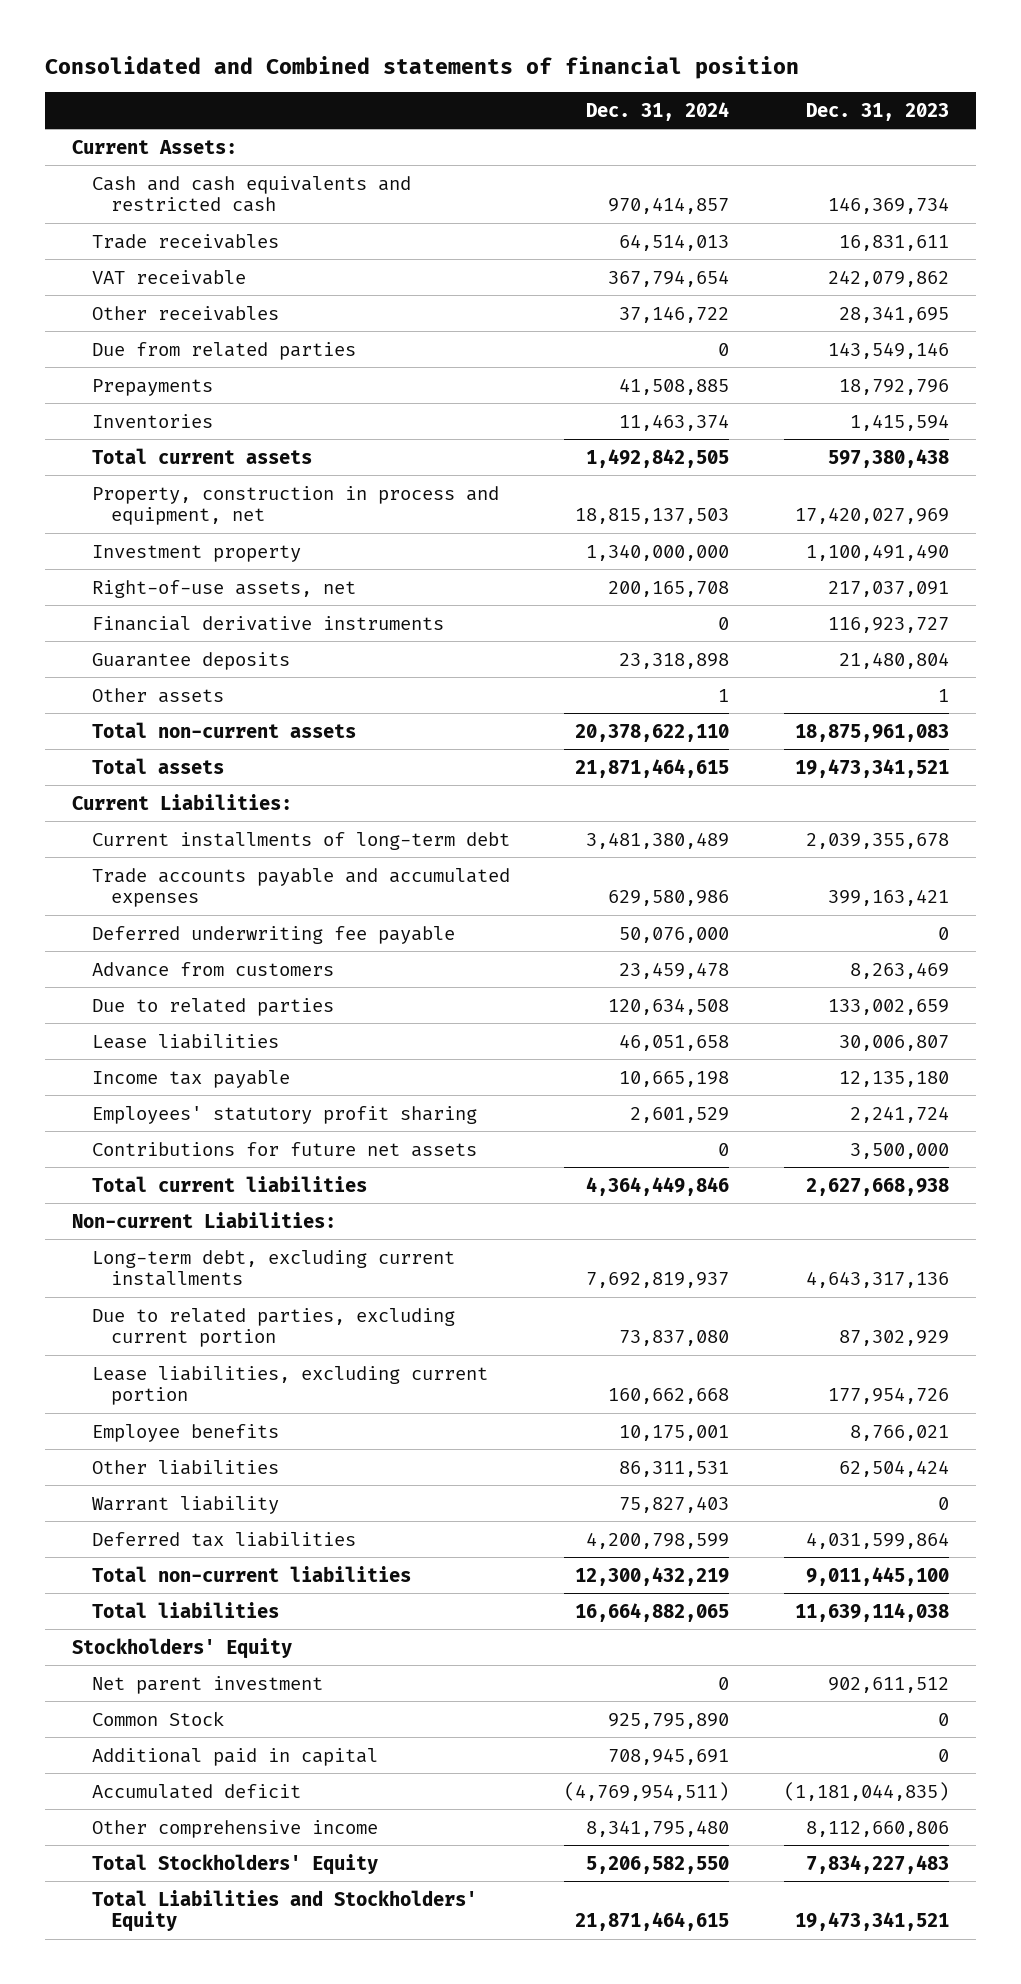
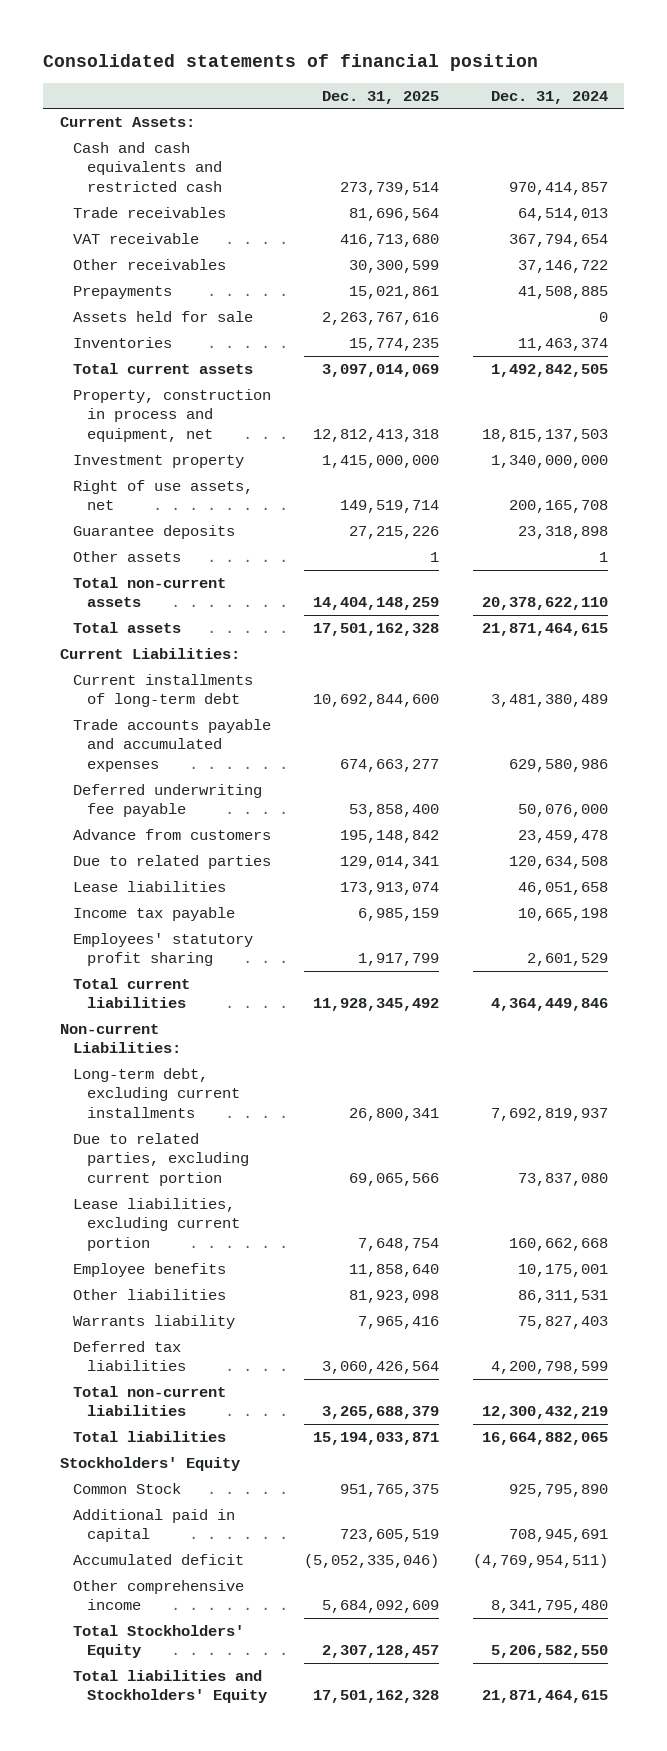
- Consolidated and Combined statements of financial position
+ Consolidated statements of financial position
- | Dec. 31, 2024 | Dec. 31, 2023
+ | Dec. 31, 2025 | Dec. 31, 2024
- Due from related parties | 0 | 143,549,146
+ Assets held for sale | 2,263,767,616 | 0
- Right-of-use assets, net | 200,165,708 | 217,037,091
- Financial derivative instruments | 0 | 116,923,727
+ Right of use assets, net | 149,519,714 | 200,165,708
- Contributions for future net assets | 0 | 3,500,000
- Warrant liability | 75,827,403 | 0
+ Warrants liability | 7,965,416 | 75,827,403
- Net parent investment | 0 | 902,611,512
- Total Liabilities and Stockholders' Equity | 21,871,464,615 | 19,473,341,521
+ Total liabilities and Stockholders' Equity | 17,501,162,328 | 21,871,464,615

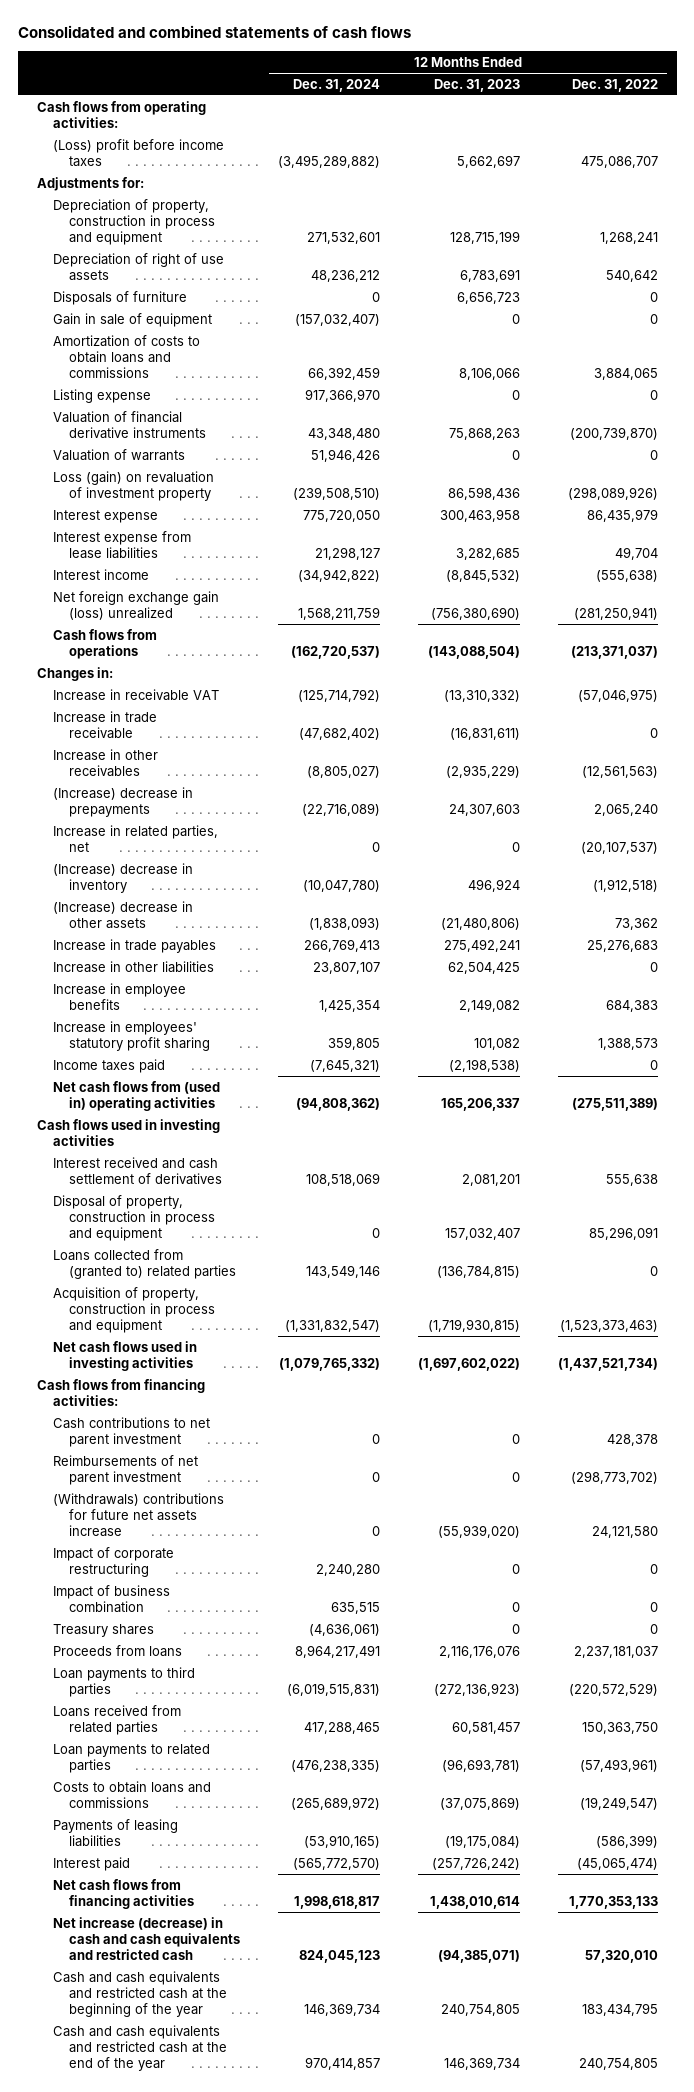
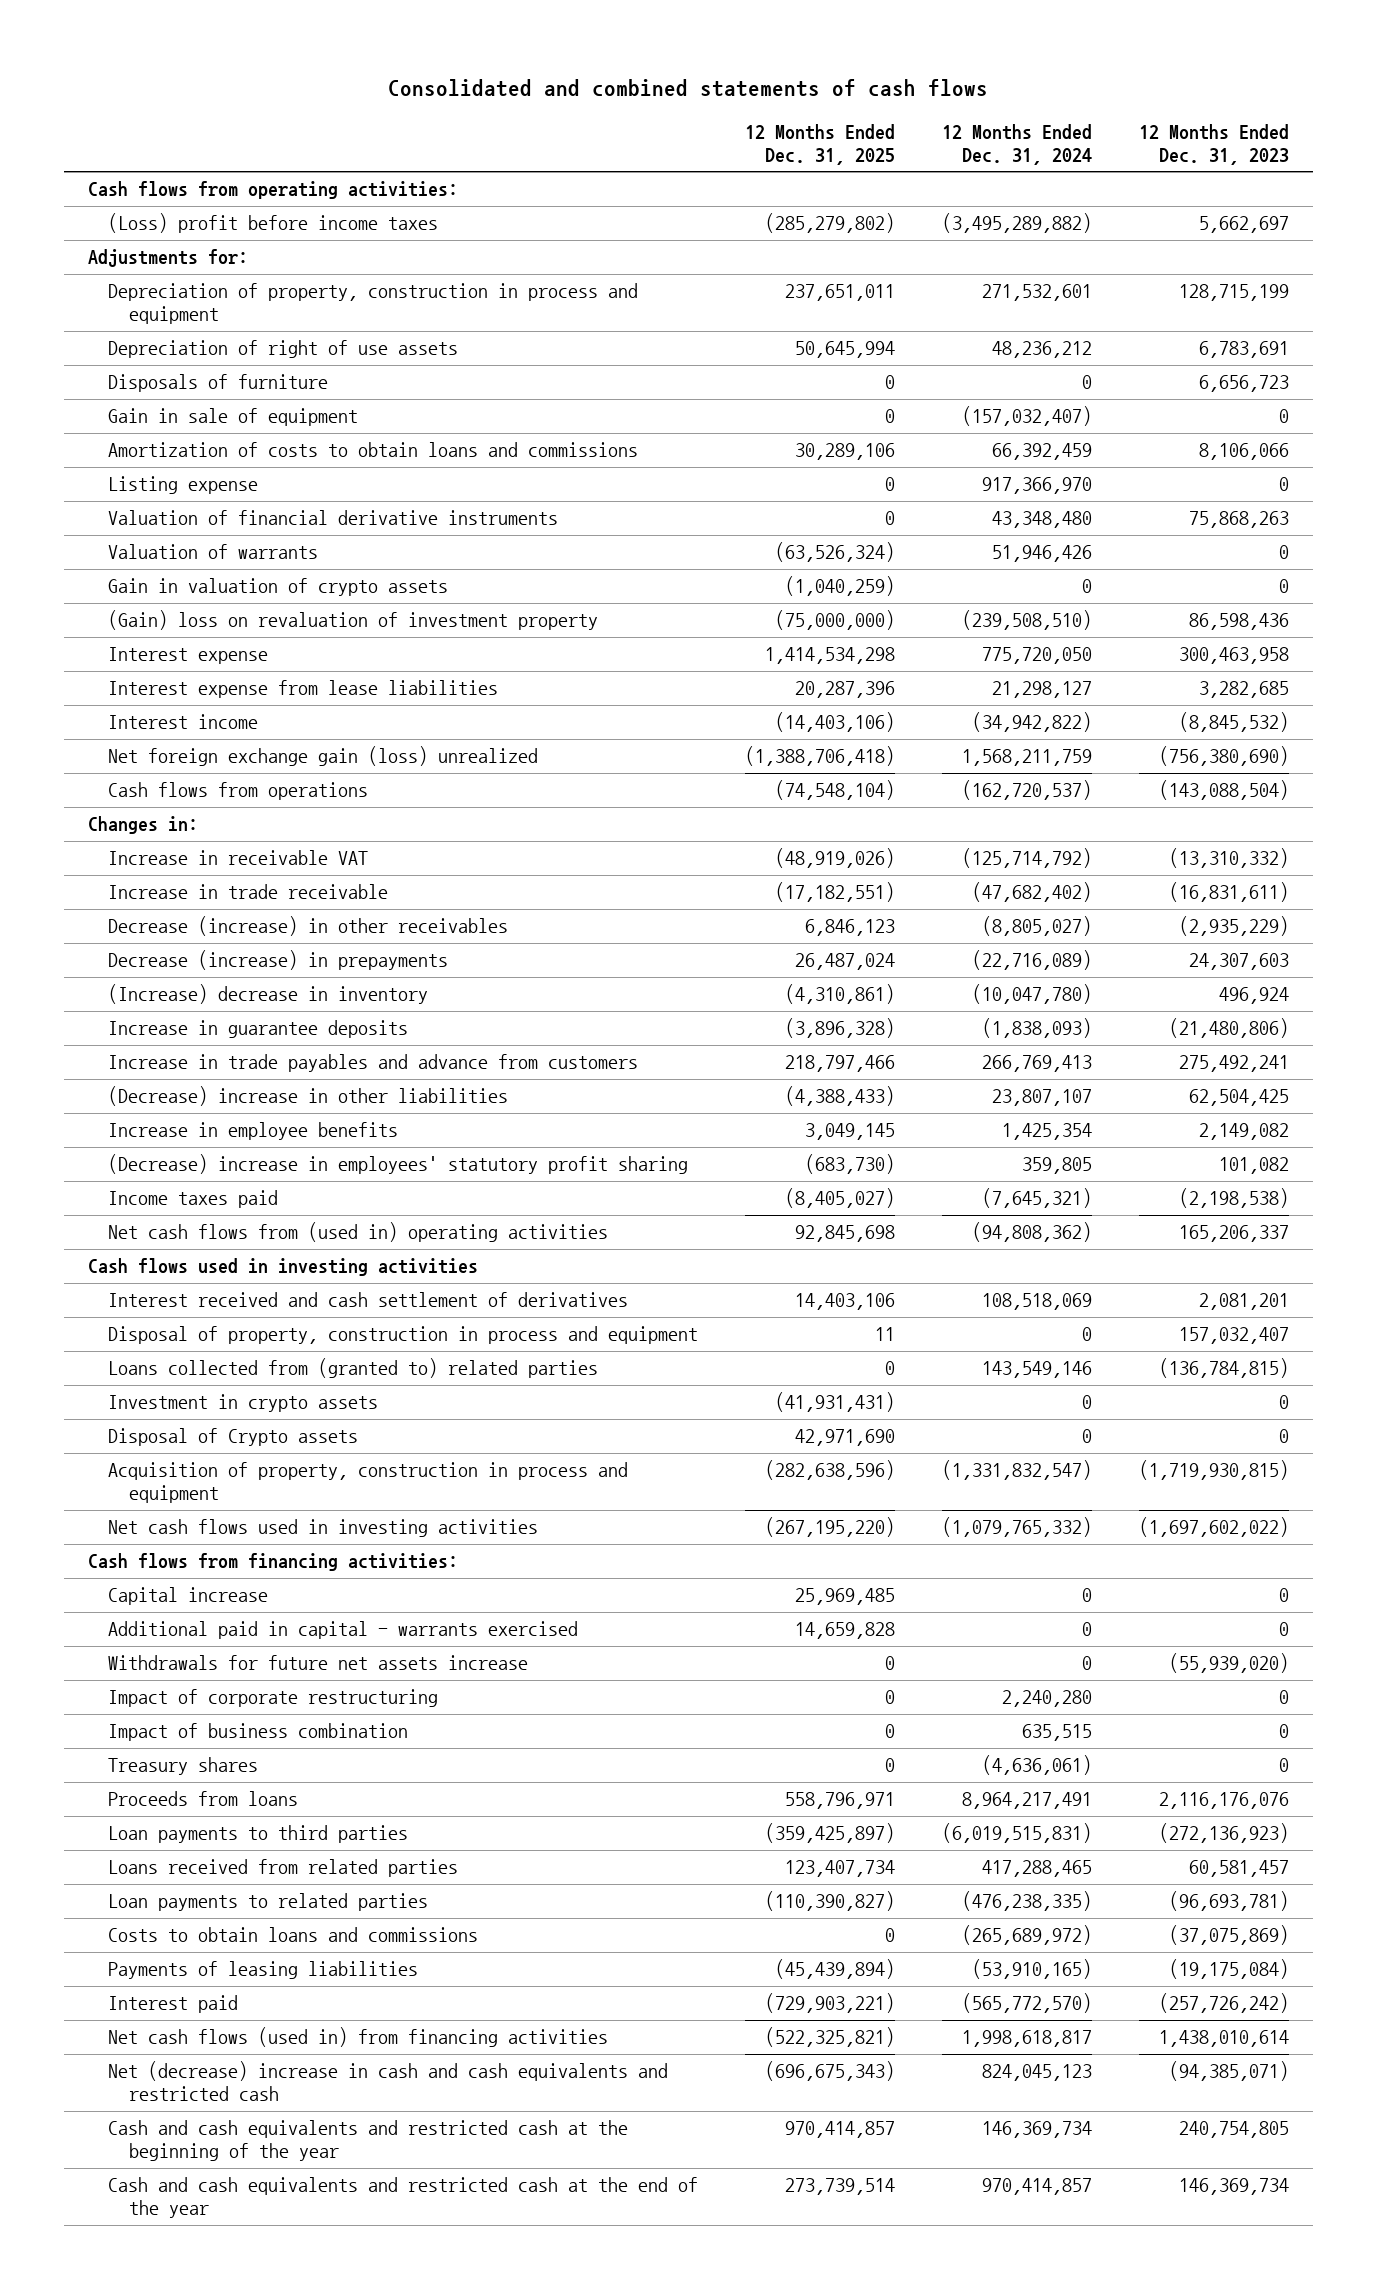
- | 12 Months Ended Dec. 31, 2024 | 12 Months Ended Dec. 31, 2023 | 12 Months Ended Dec. 31, 2022
+ | 12 Months Ended Dec. 31, 2025 | 12 Months Ended Dec. 31, 2024 | 12 Months Ended Dec. 31, 2023
- Loss (gain) on revaluation of investment property | (239,508,510) | 86,598,436 | (298,089,926)
+ Gain in valuation of crypto assets | (1,040,259) | 0 | 0
+ (Gain) loss on revaluation of investment property | (75,000,000) | (239,508,510) | 86,598,436
- Increase in other receivables | (8,805,027) | (2,935,229) | (12,561,563)
- (Increase) decrease in prepayments | (22,716,089) | 24,307,603 | 2,065,240
- Increase in related parties, net | 0 | 0 | (20,107,537)
+ Decrease (increase) in other receivables | 6,846,123 | (8,805,027) | (2,935,229)
+ Decrease (increase) in prepayments | 26,487,024 | (22,716,089) | 24,307,603
- (Increase) decrease in other assets | (1,838,093) | (21,480,806) | 73,362
- Increase in trade payables | 266,769,413 | 275,492,241 | 25,276,683
- Increase in other liabilities | 23,807,107 | 62,504,425 | 0
+ Increase in guarantee deposits | (3,896,328) | (1,838,093) | (21,480,806)
+ Increase in trade payables and advance from customers | 218,797,466 | 266,769,413 | 275,492,241
+ (Decrease) increase in other liabilities | (4,388,433) | 23,807,107 | 62,504,425
- Increase in employees' statutory profit sharing | 359,805 | 101,082 | 1,388,573
+ (Decrease) increase in employees' statutory profit sharing | (683,730) | 359,805 | 101,082
+ Investment in crypto assets | (41,931,431) | 0 | 0
+ Disposal of Crypto assets | 42,971,690 | 0 | 0
- Cash contributions to net parent investment | 0 | 0 | 428,378
- Reimbursements of net parent investment | 0 | 0 | (298,773,702)
- (Withdrawals) contributions for future net assets increase | 0 | (55,939,020) | 24,121,580
+ Capital increase | 25,969,485 | 0 | 0
+ Additional paid in capital - warrants exercised | 14,659,828 | 0 | 0
+ Withdrawals for future net assets increase | 0 | 0 | (55,939,020)
- Net cash flows from financing activities | 1,998,618,817 | 1,438,010,614 | 1,770,353,133
- Net increase (decrease) in cash and cash equivalents and restricted cash | 824,045,123 | (94,385,071) | 57,320,010
+ Net cash flows (used in) from financing activities | (522,325,821) | 1,998,618,817 | 1,438,010,614
+ Net (decrease) increase in cash and cash equivalents and restricted cash | (696,675,343) | 824,045,123 | (94,385,071)

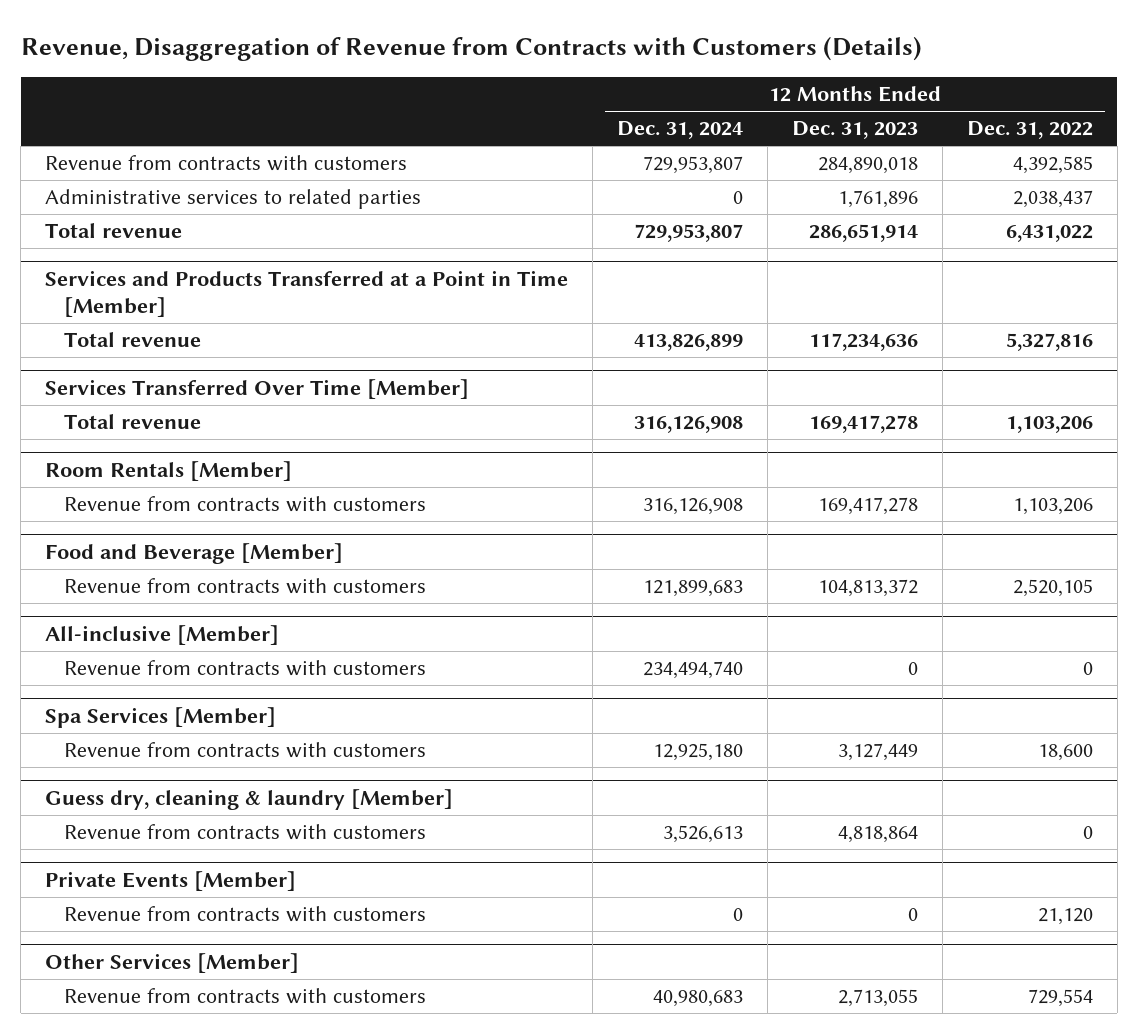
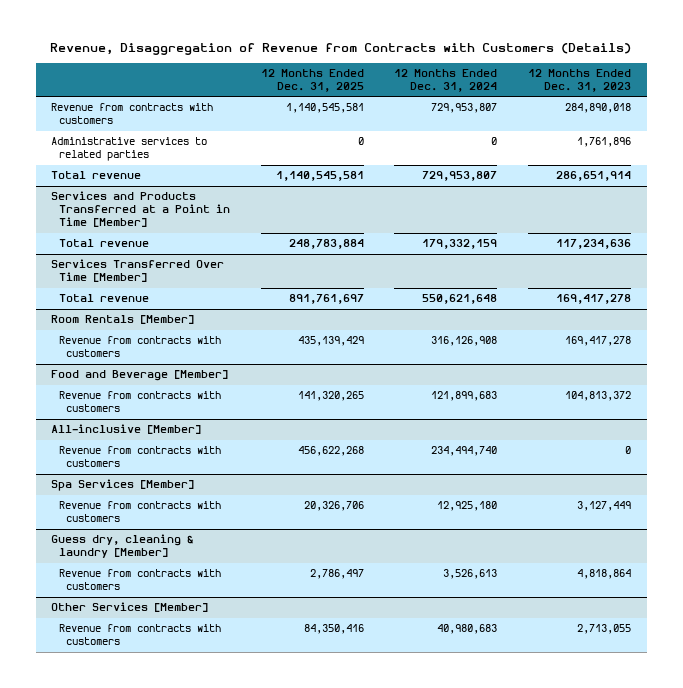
- | 12 Months Ended Dec. 31, 2024 | 12 Months Ended Dec. 31, 2023 | 12 Months Ended Dec. 31, 2022
+ | 12 Months Ended Dec. 31, 2025 | 12 Months Ended Dec. 31, 2024 | 12 Months Ended Dec. 31, 2023
@ Services and Products Transferred at a Point in Time [Member]
- Total revenue | 413,826,899 | 117,234,636 | 5,327,816
+ Total revenue | 248,783,884 | 179,332,159 | 117,234,636
@ Services Transferred Over Time [Member]
- Total revenue | 316,126,908 | 169,417,278 | 1,103,206
+ Total revenue | 891,761,697 | 550,621,648 | 169,417,278
- Private Events [Member]
- Revenue from contracts with customers | 0 | 0 | 21,120

